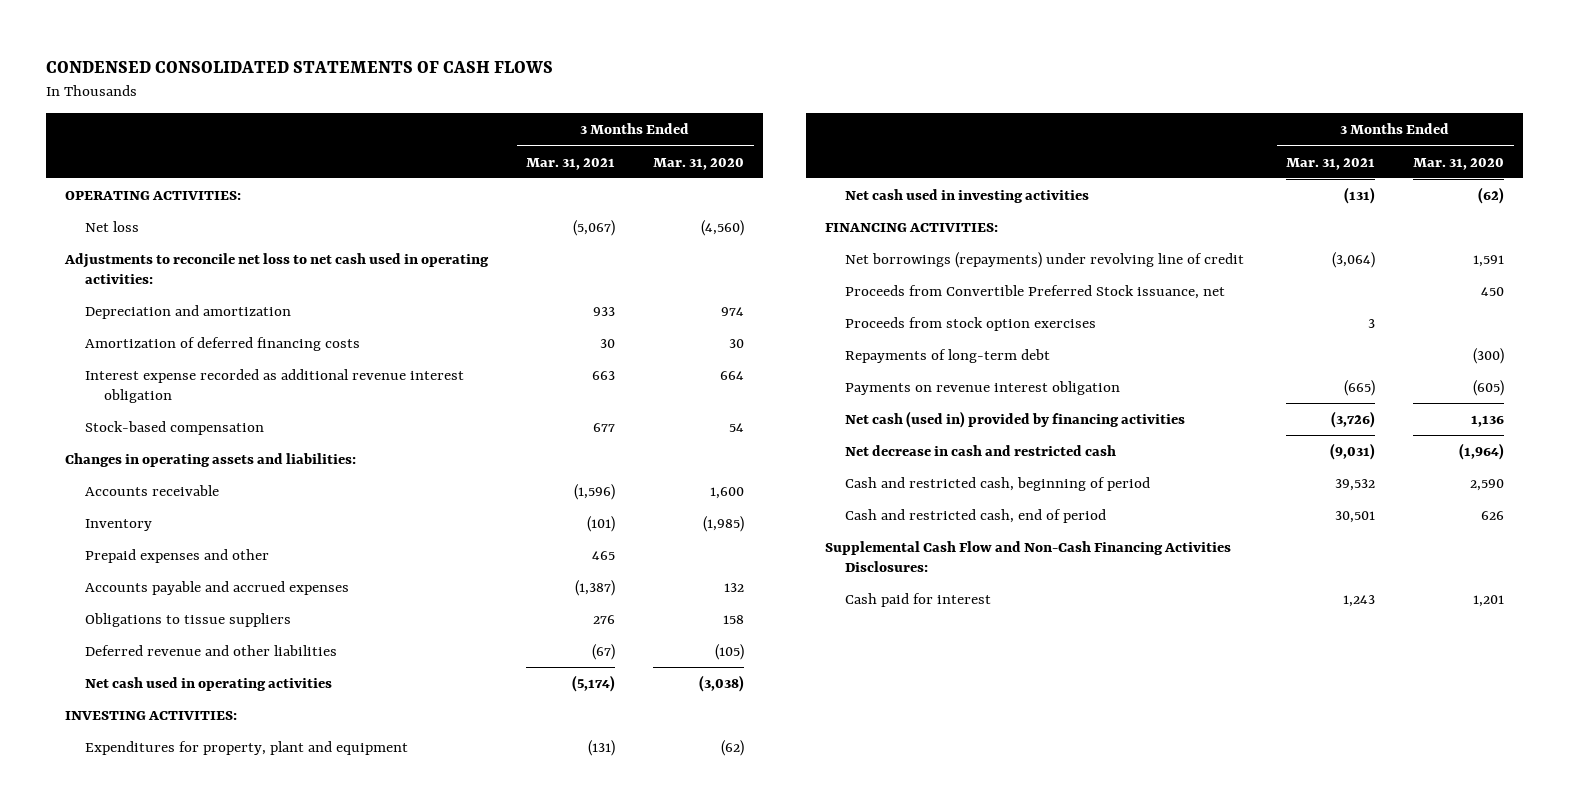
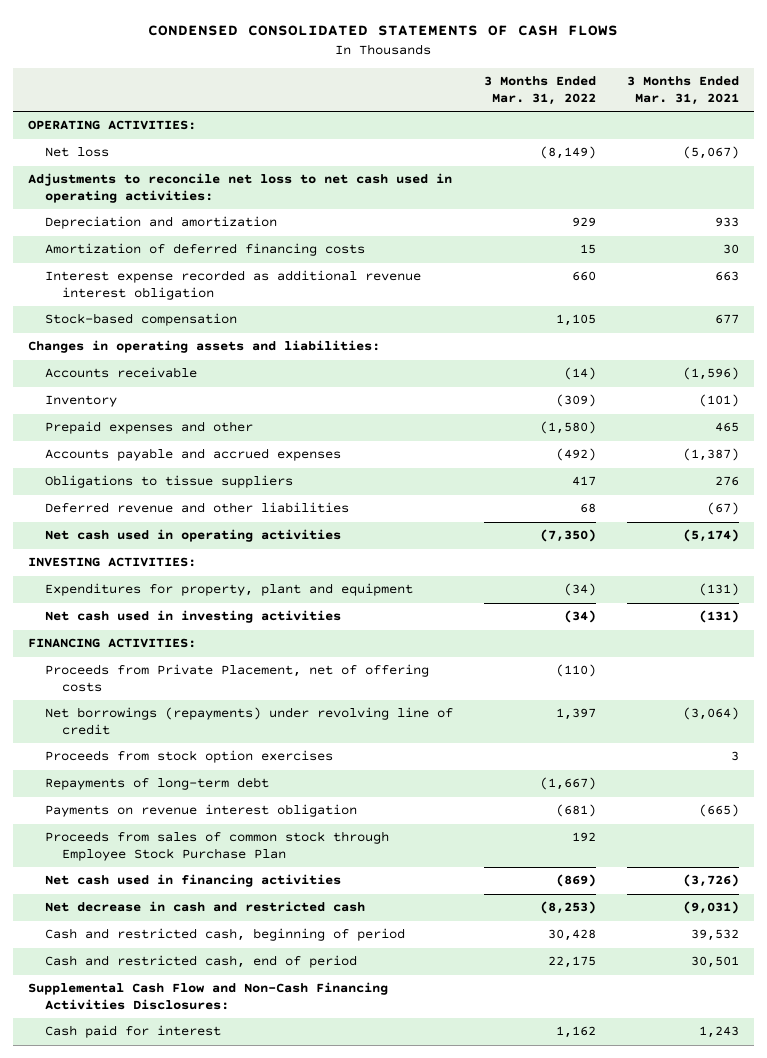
- | 3 Months Ended Mar. 31, 2021 | 3 Months Ended Mar. 31, 2020
+ | 3 Months Ended Mar. 31, 2022 | 3 Months Ended Mar. 31, 2021
+ Proceeds from Private Placement, net of offering costs | (110) |
- Proceeds from Convertible Preferred Stock issuance, net | | 450
- Net cash (used in) provided by financing activities | (3,726) | 1,136
+ Proceeds from sales of common stock through Employee Stock Purchase Plan | 192 |
+ Net cash used in financing activities | (869) | (3,726)

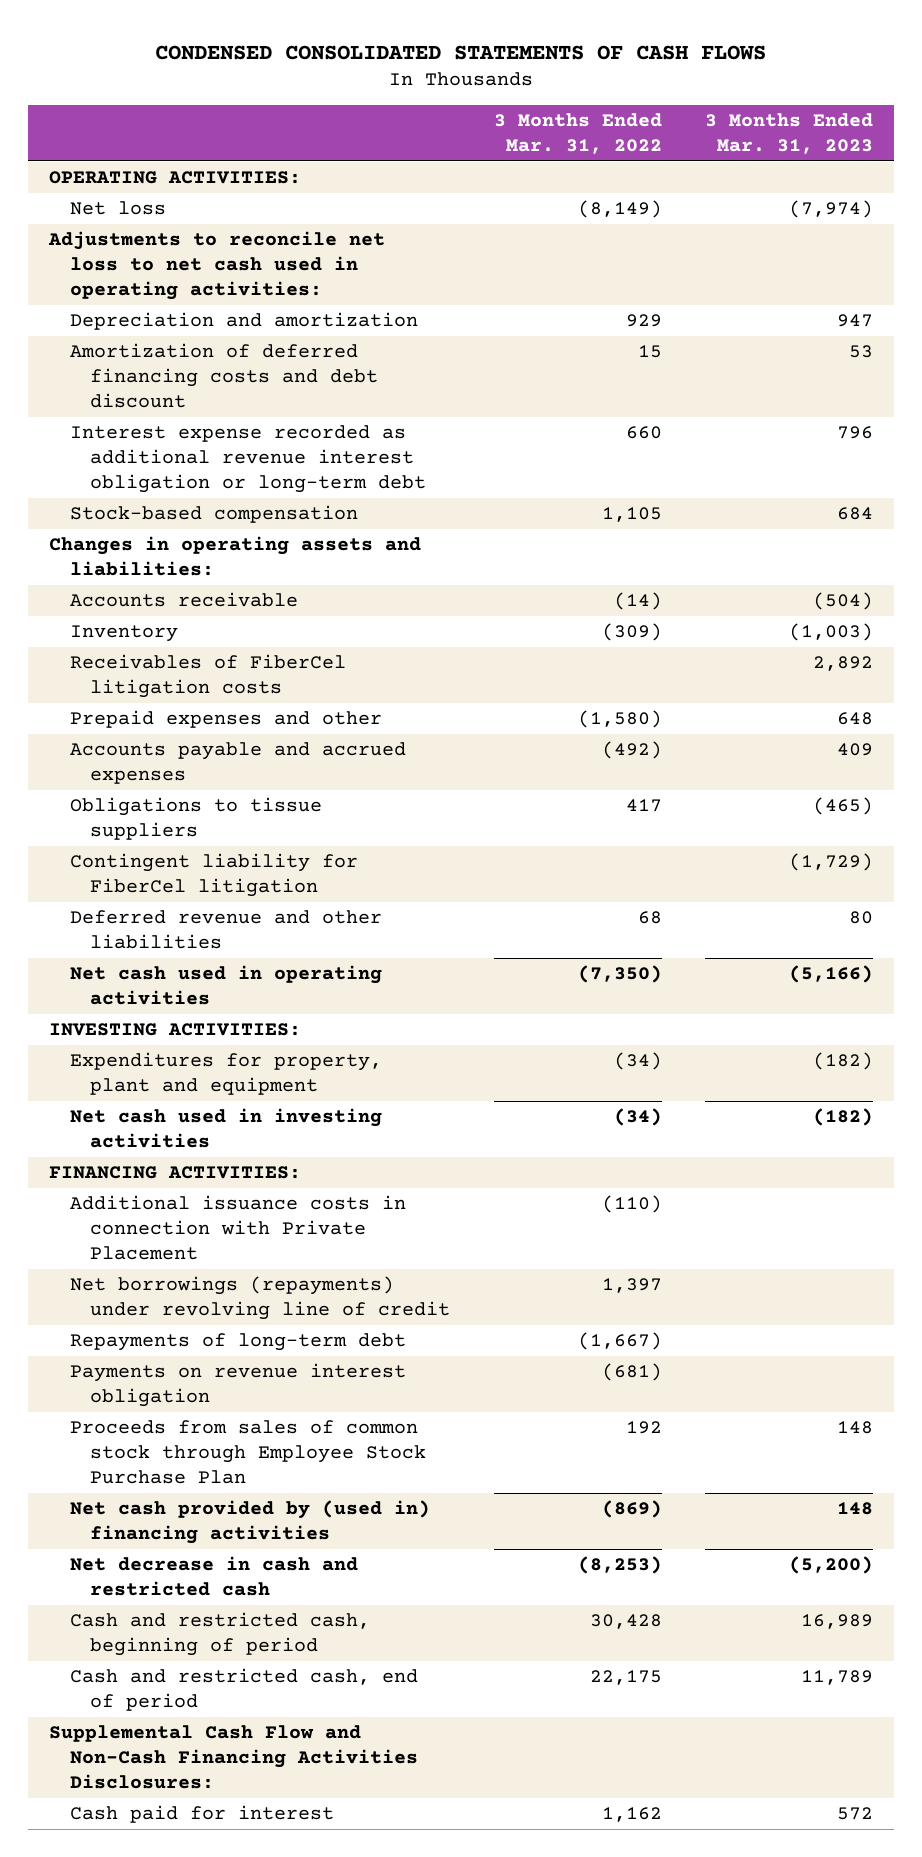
- | 3 Months Ended Mar. 31, 2022 | 3 Months Ended Mar. 31, 2021
+ | 3 Months Ended Mar. 31, 2022 | 3 Months Ended Mar. 31, 2023
- Amortization of deferred financing costs | 15 | 30
- Interest expense recorded as additional revenue interest obligation | 660 | 663
+ Amortization of deferred financing costs and debt discount | 15 | 53
+ Interest expense recorded as additional revenue interest obligation or long-term debt | 660 | 796
+ Receivables of FiberCel litigation costs | | 2,892
+ Contingent liability for FiberCel litigation | | (1,729)
- Proceeds from Private Placement, net of offering costs | (110) |
+ Additional issuance costs in connection with Private Placement | (110) |
- Proceeds from stock option exercises | | 3
- Net cash used in financing activities | (869) | (3,726)
+ Net cash provided by (used in) financing activities | (869) | 148

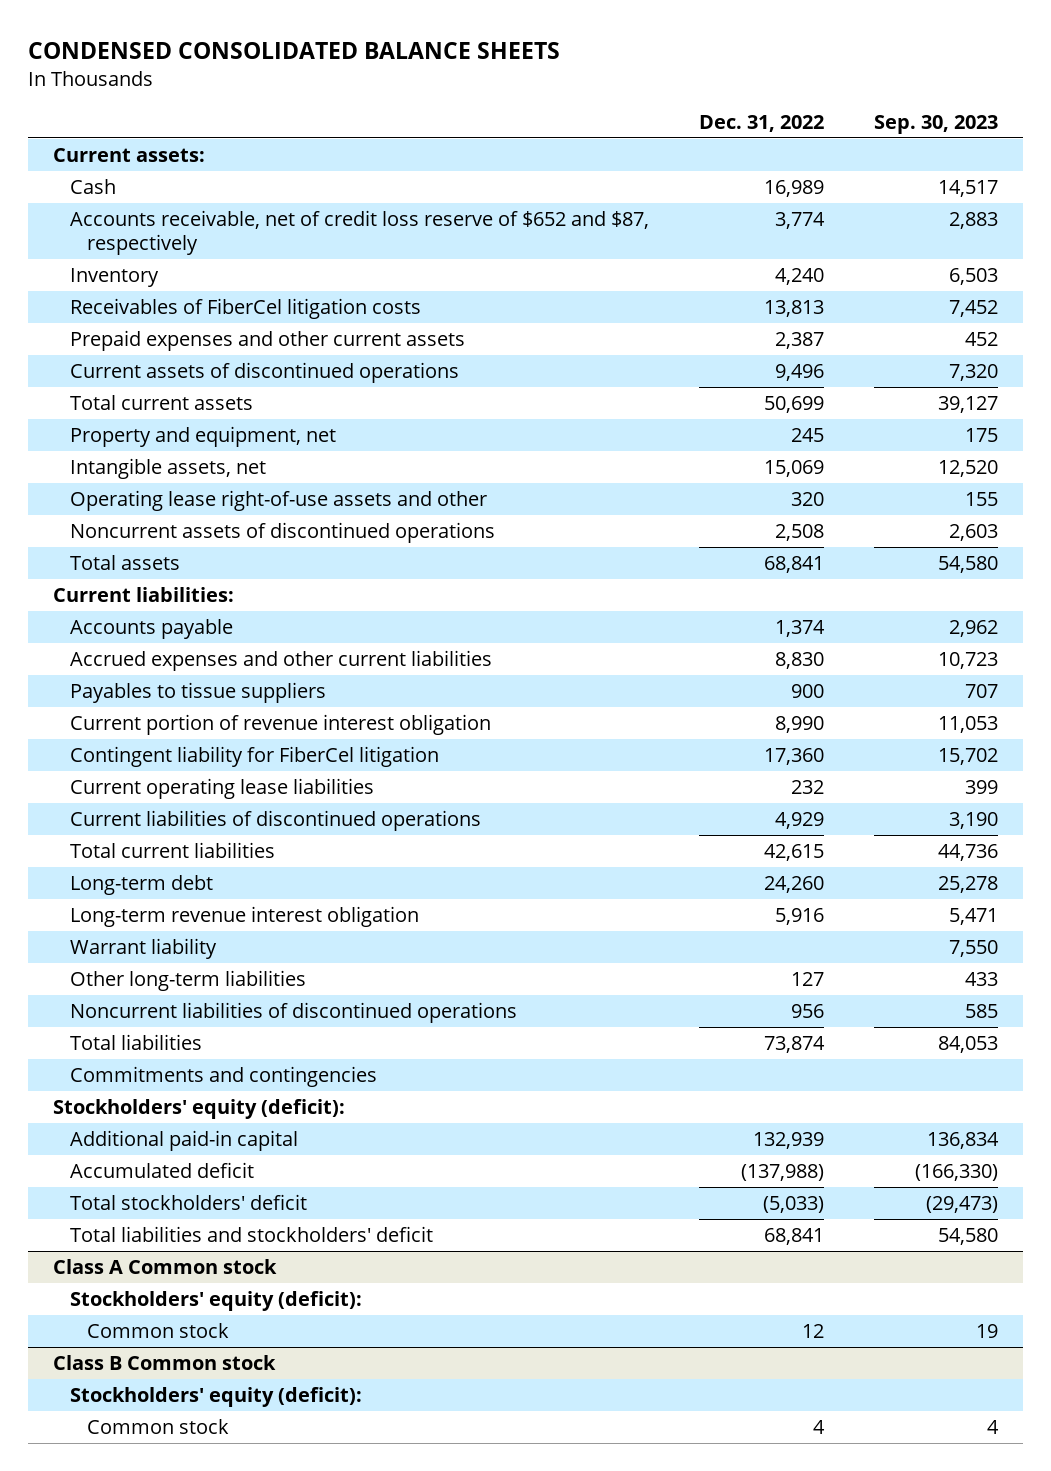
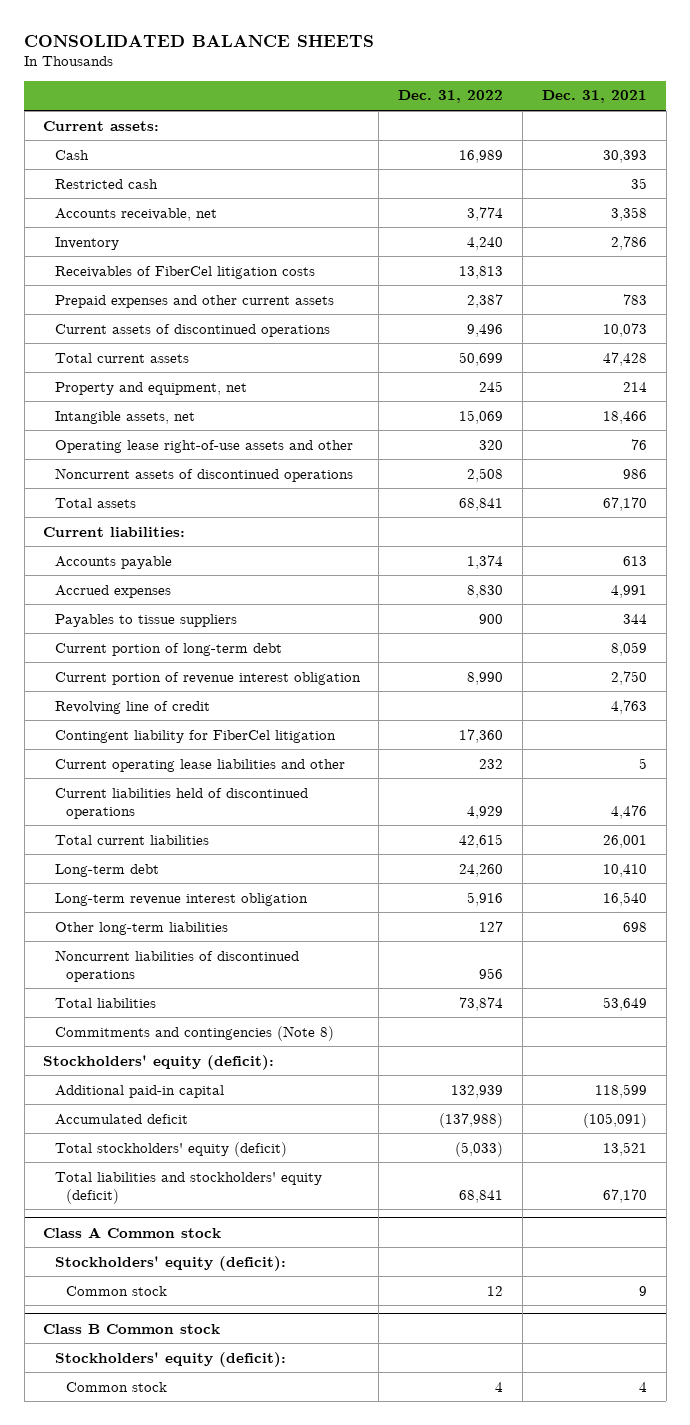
- CONDENSED CONSOLIDATED BALANCE SHEETS
+ CONSOLIDATED BALANCE SHEETS
- | Dec. 31, 2022 | Sep. 30, 2023
+ | Dec. 31, 2022 | Dec. 31, 2021
- Accounts receivable, net of credit loss reserve of $652 and $87, respectively | 3,774 | 2,883
+ Restricted cash | | 35
+ Accounts receivable, net | 3,774 | 3,358
- Accrued expenses and other current liabilities | 8,830 | 10,723
+ Accrued expenses | 8,830 | 4,991
+ Current portion of long-term debt | | 8,059
+ Revolving line of credit | | 4,763
- Current operating lease liabilities | 232 | 399
- Current liabilities of discontinued operations | 4,929 | 3,190
+ Current operating lease liabilities and other | 232 | 5
+ Current liabilities held of discontinued operations | 4,929 | 4,476
- Warrant liability | | 7,550
- Commitments and contingencies
+ Commitments and contingencies (Note 8)
- Total stockholders' deficit | (5,033) | (29,473)
- Total liabilities and stockholders' deficit | 68,841 | 54,580
+ Total stockholders' equity (deficit) | (5,033) | 13,521
+ Total liabilities and stockholders' equity (deficit) | 68,841 | 67,170

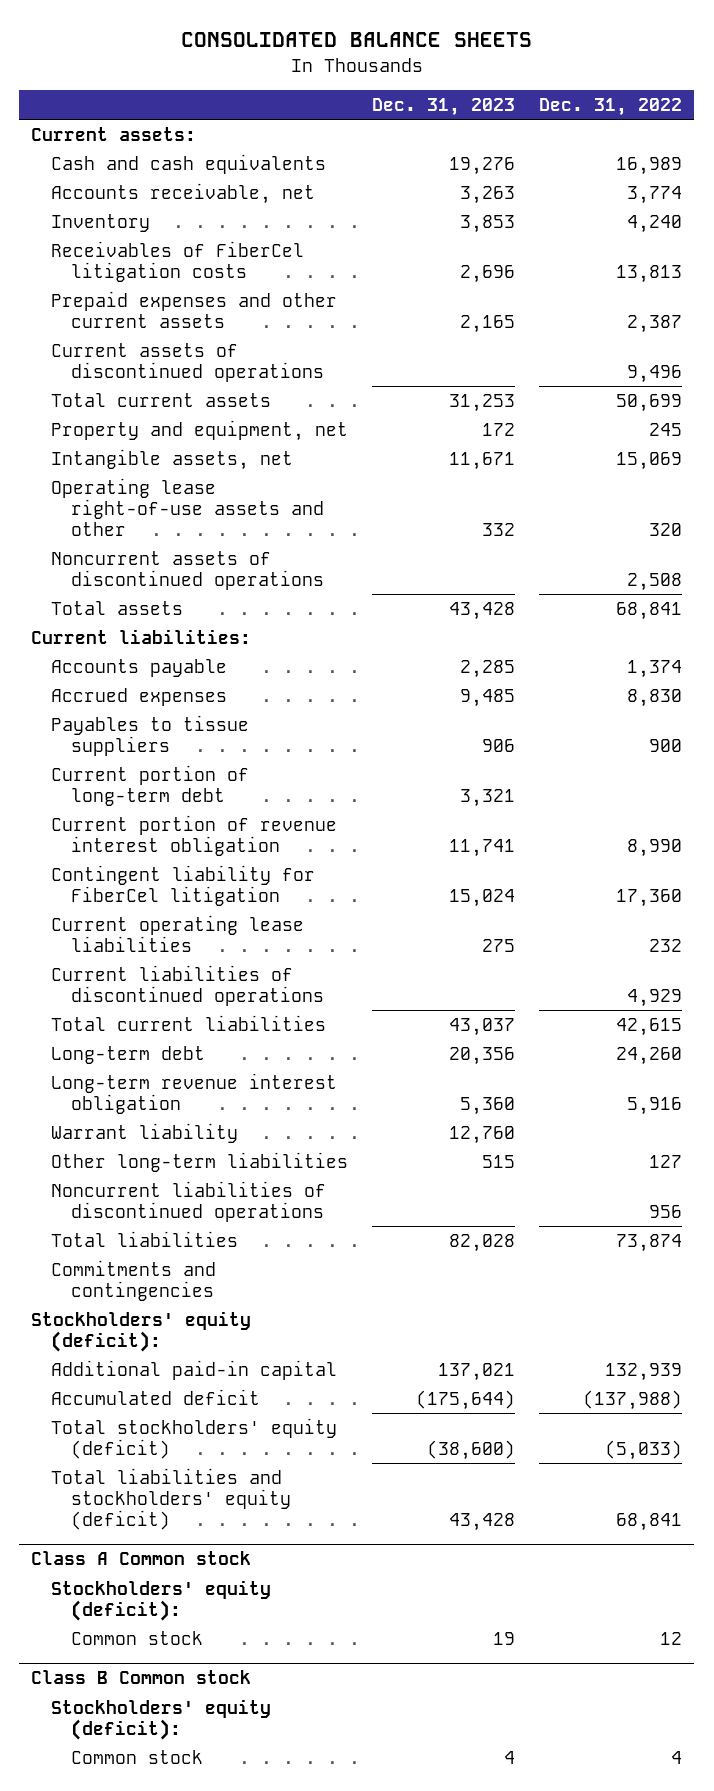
- | Dec. 31, 2022 | Dec. 31, 2021
+ | Dec. 31, 2023 | Dec. 31, 2022
- Cash | 16,989 | 30,393
- Restricted cash | | 35
+ Cash and cash equivalents | 19,276 | 16,989
- Revolving line of credit | | 4,763
- Current operating lease liabilities and other | 232 | 5
- Current liabilities held of discontinued operations | 4,929 | 4,476
+ Current operating lease liabilities | 275 | 232
+ Current liabilities of discontinued operations | | 4,929
+ Warrant liability | 12,760 |
- Commitments and contingencies (Note 8)
+ Commitments and contingencies

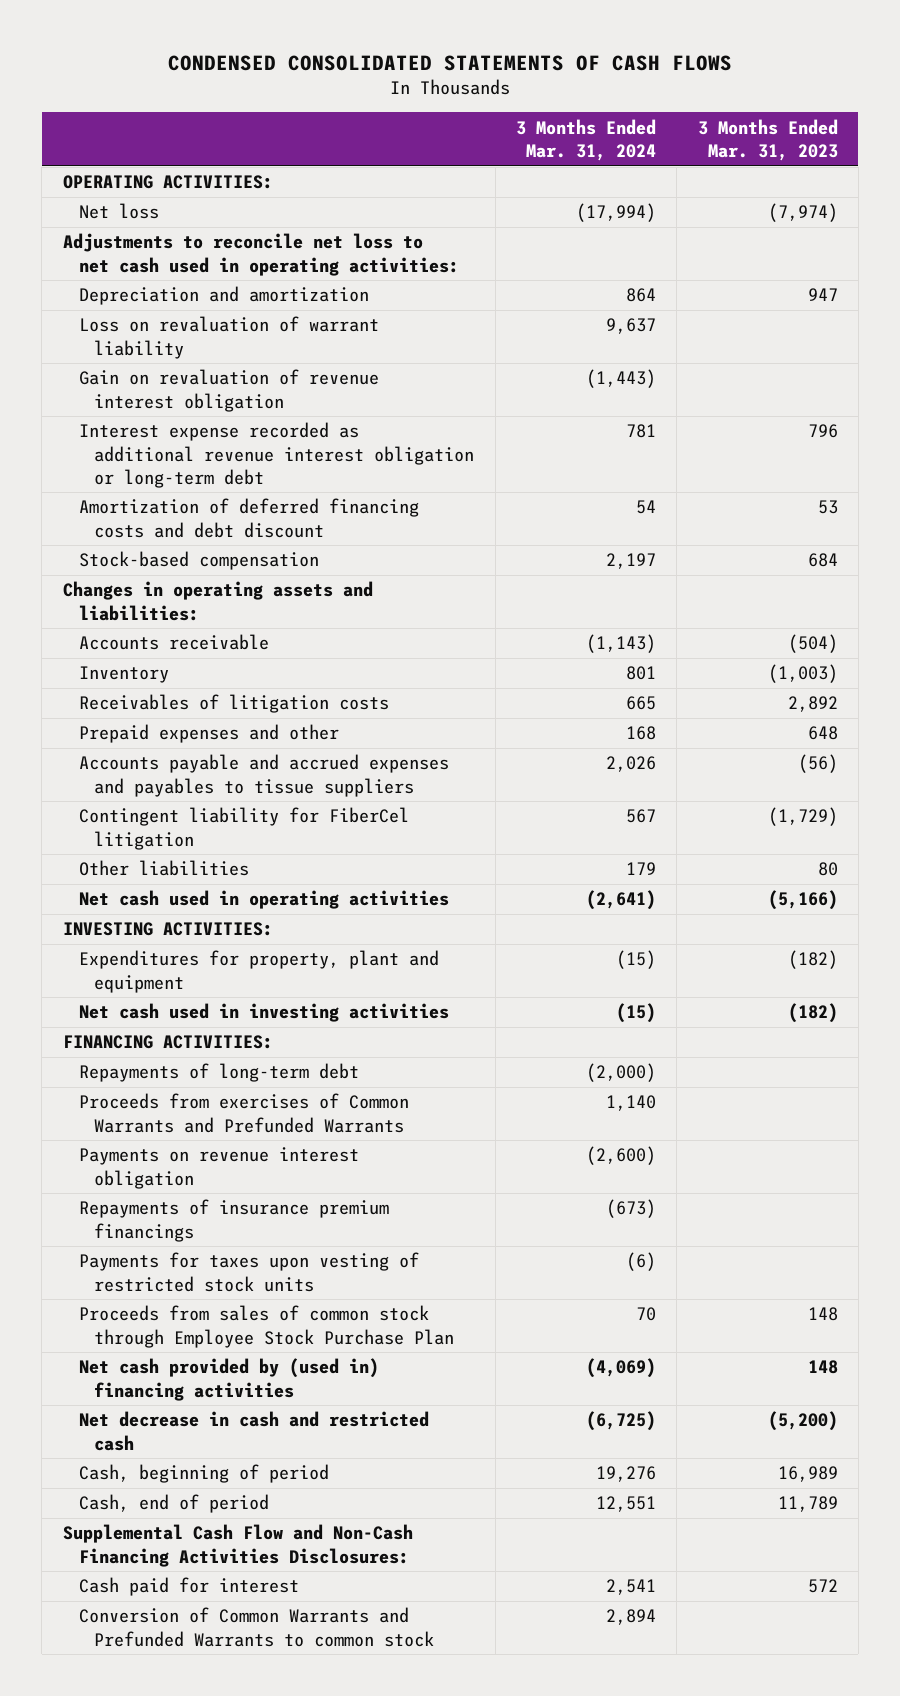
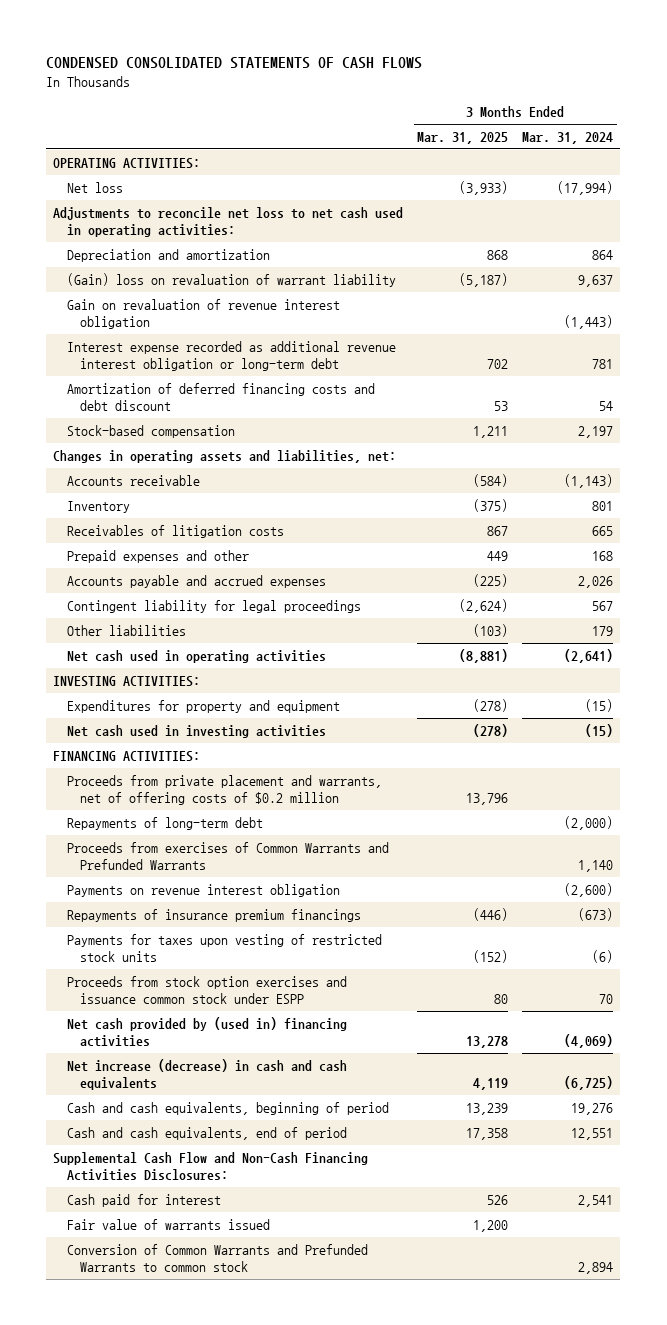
- | 3 Months Ended Mar. 31, 2024 | 3 Months Ended Mar. 31, 2023
+ | 3 Months Ended Mar. 31, 2025 | 3 Months Ended Mar. 31, 2024
- Loss on revaluation of warrant liability | 9,637 |
+ (Gain) loss on revaluation of warrant liability | (5,187) | 9,637
- Changes in operating assets and liabilities:
+ Changes in operating assets and liabilities, net:
- Accounts payable and accrued expenses and payables to tissue suppliers | 2,026 | (56)
- Contingent liability for FiberCel litigation | 567 | (1,729)
+ Accounts payable and accrued expenses | (225) | 2,026
+ Contingent liability for legal proceedings | (2,624) | 567
- Expenditures for property, plant and equipment | (15) | (182)
+ Expenditures for property and equipment | (278) | (15)
+ Proceeds from private placement and warrants, net of offering costs of $0.2 million | 13,796 |
- Proceeds from sales of common stock through Employee Stock Purchase Plan | 70 | 148
+ Proceeds from stock option exercises and issuance common stock under ESPP | 80 | 70
- Net decrease in cash and restricted cash | (6,725) | (5,200)
- Cash, beginning of period | 19,276 | 16,989
- Cash, end of period | 12,551 | 11,789
+ Net increase (decrease) in cash and cash equivalents | 4,119 | (6,725)
+ Cash and cash equivalents, beginning of period | 13,239 | 19,276
+ Cash and cash equivalents, end of period | 17,358 | 12,551
+ Fair value of warrants issued | 1,200 |

